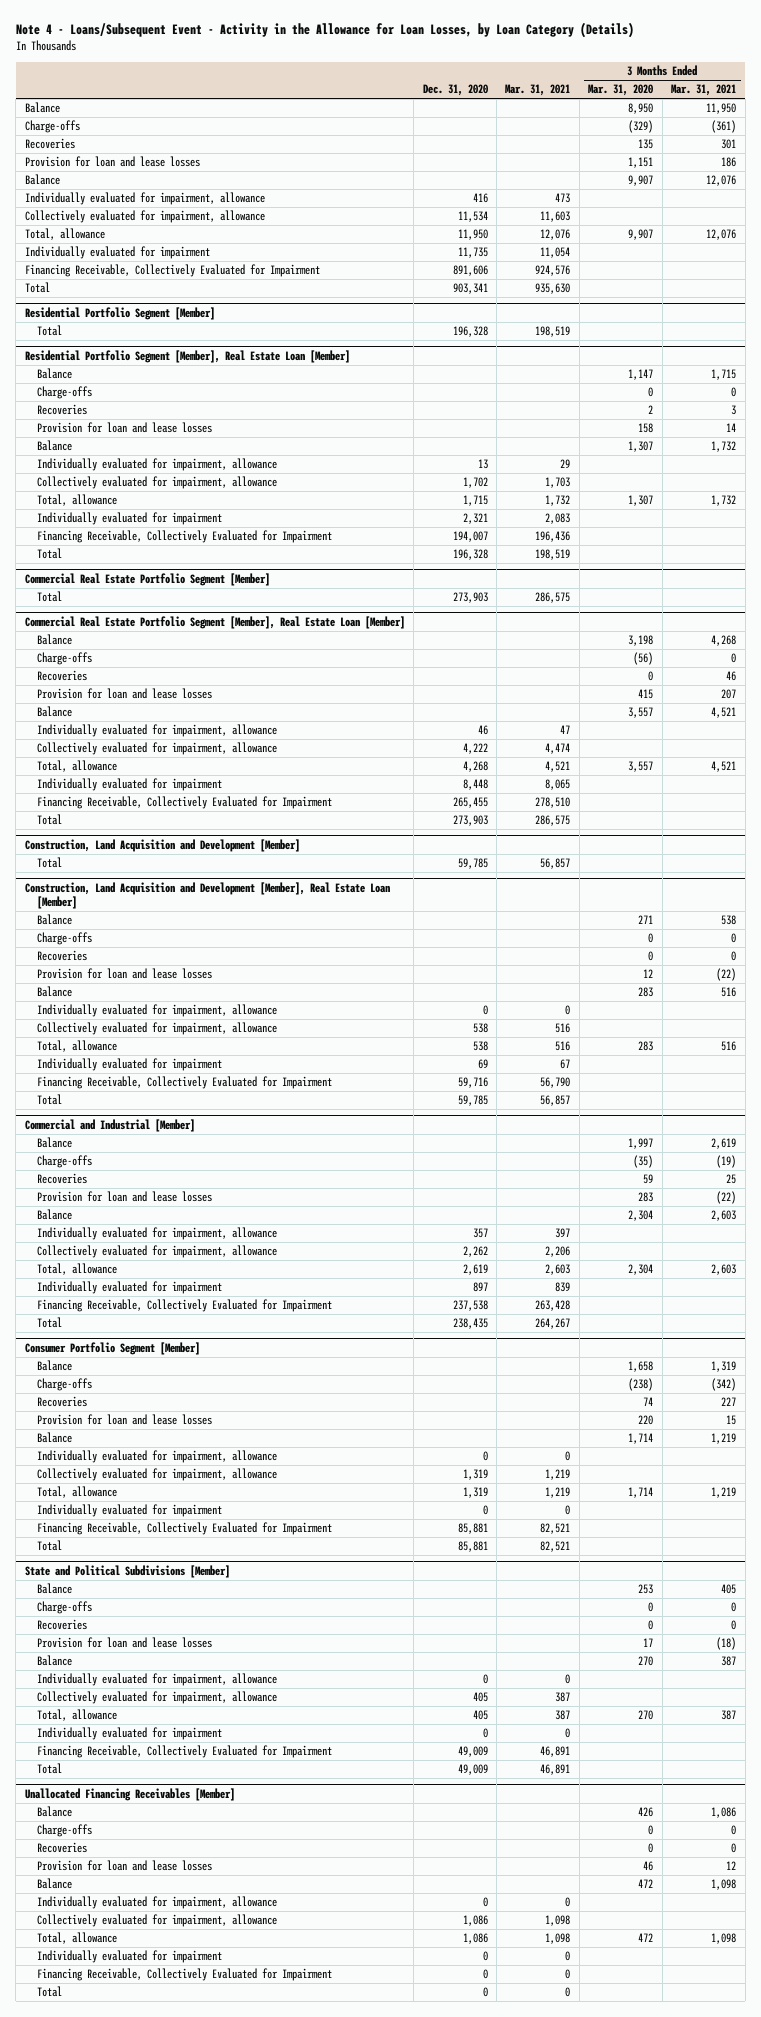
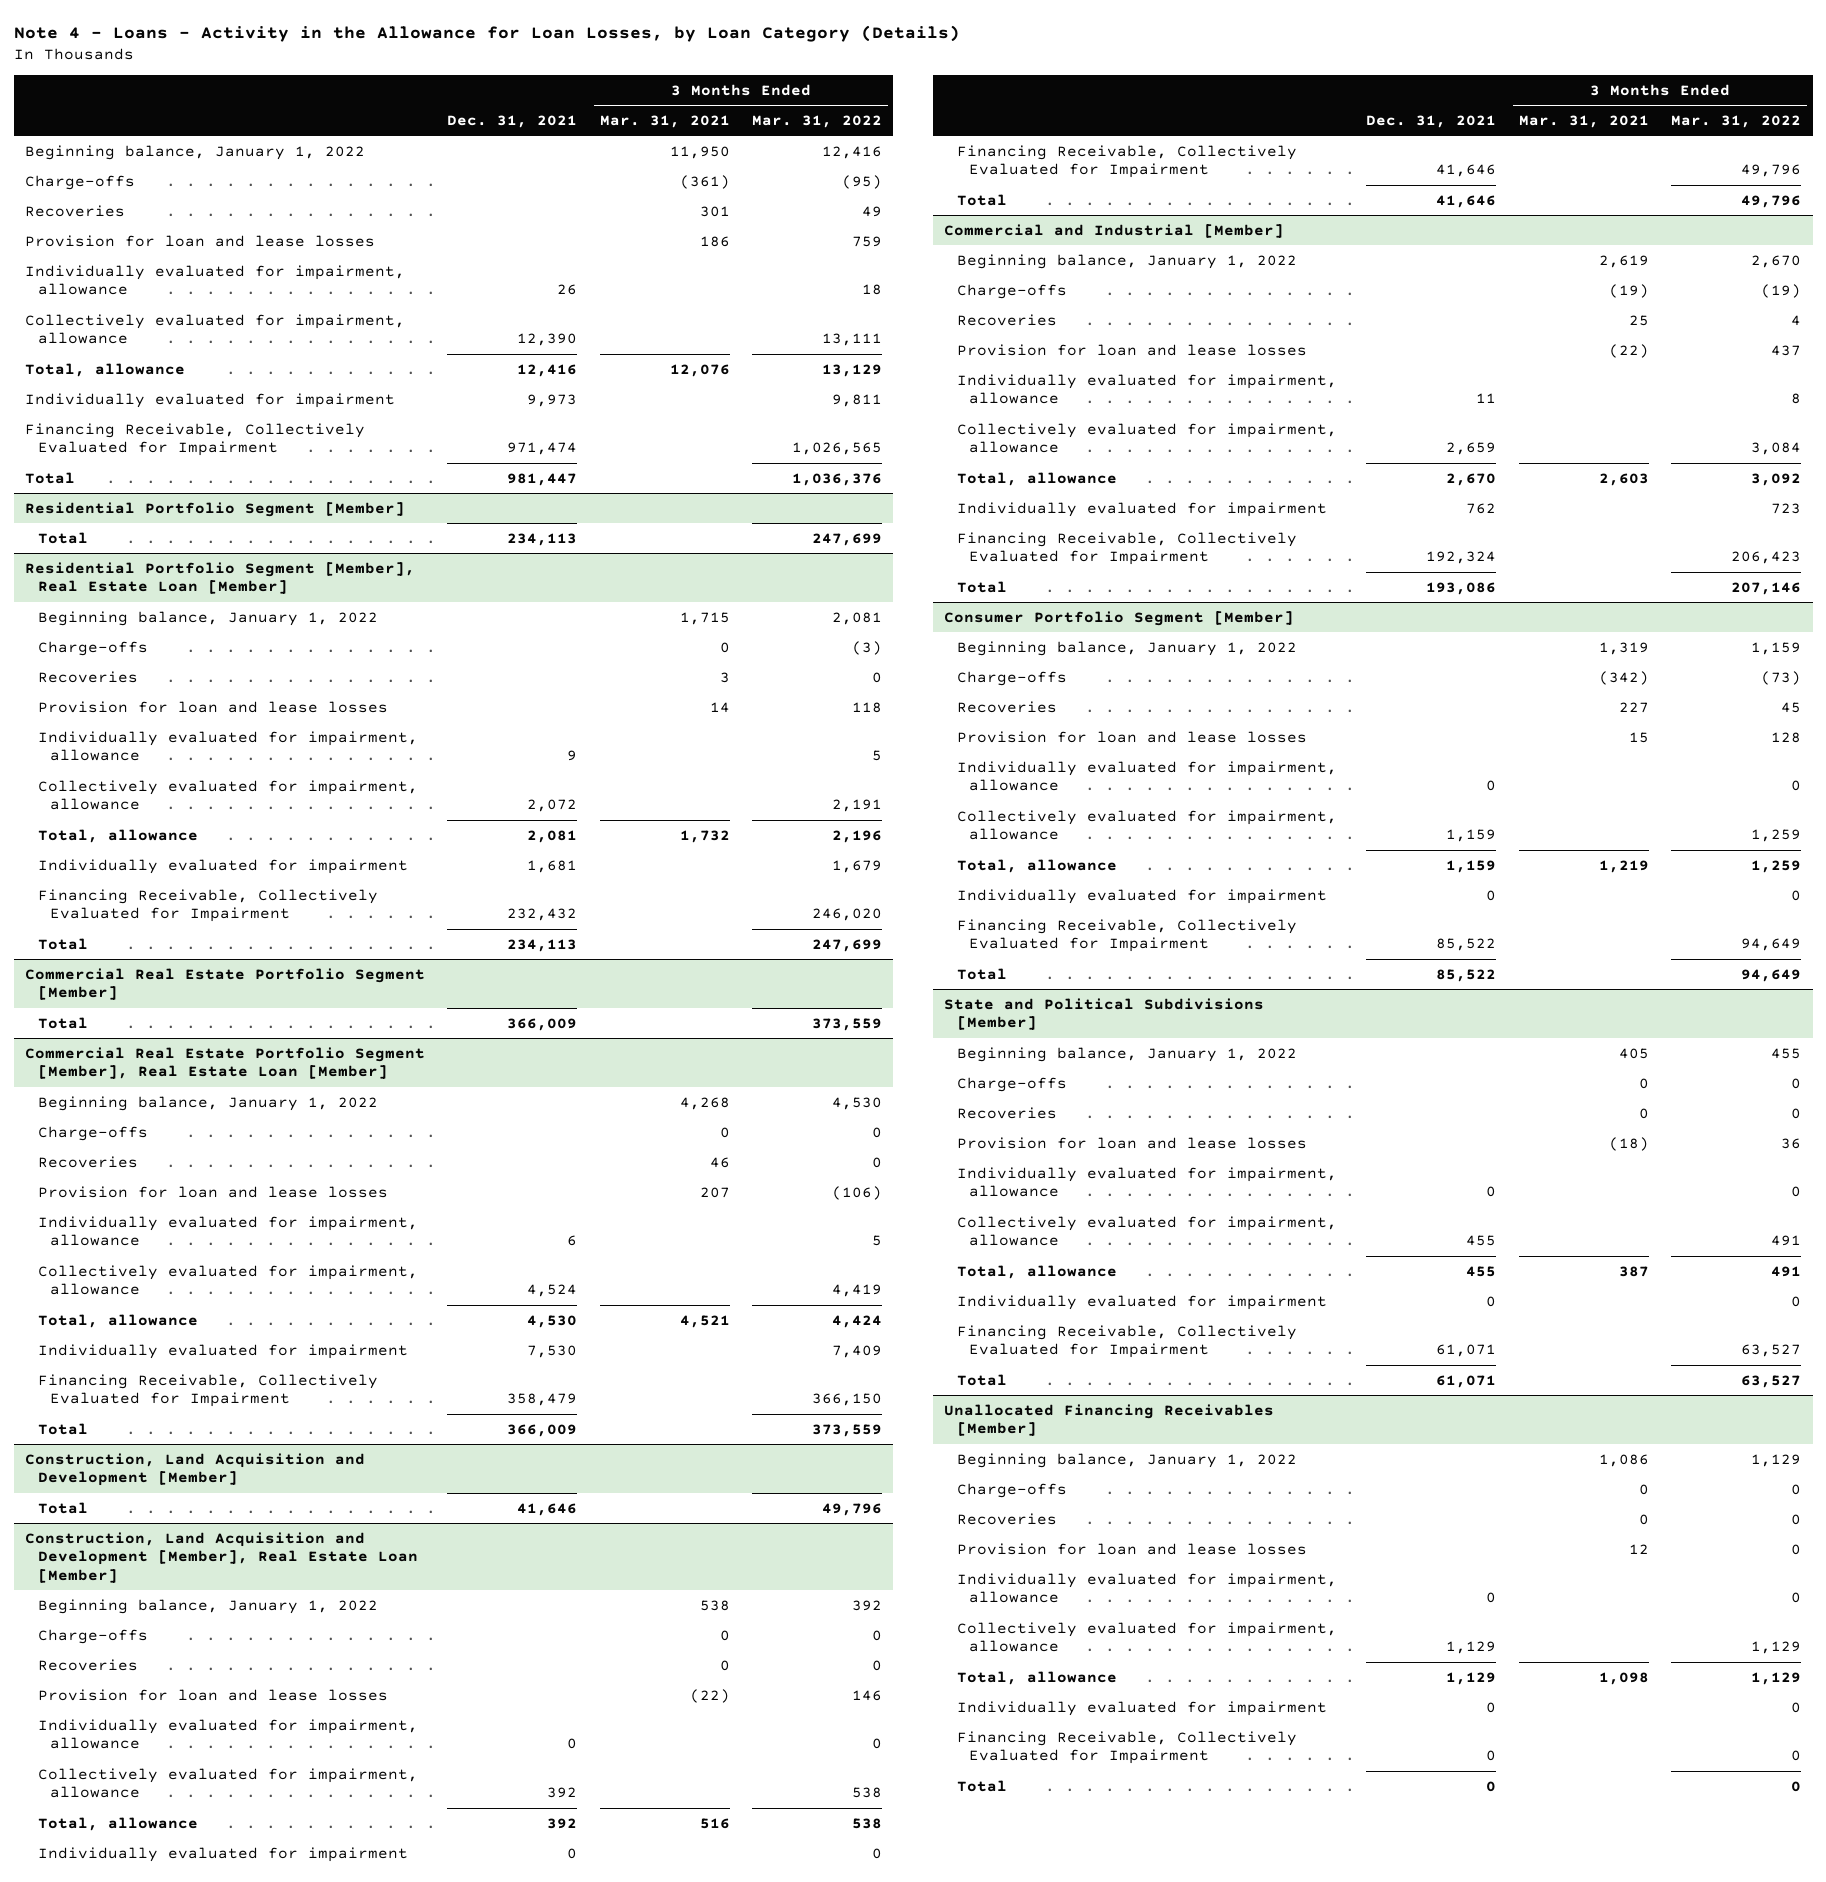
- Note 4 - Loans/Subsequent Event - Activity in the Allowance for Loan Losses, by Loan Category (Details)
+ Note 4 - Loans - Activity in the Allowance for Loan Losses, by Loan Category (Details)
- | Dec. 31, 2020 | Mar. 31, 2021 | 3 Months Ended Mar. 31, 2020 | 3 Months Ended Mar. 31, 2021
+ | Dec. 31, 2021 | 3 Months Ended Mar. 31, 2021 | 3 Months Ended Mar. 31, 2022
- Balance | | | 8,950 | 11,950
+ Beginning balance, January 1, 2022 | | 11,950 | 12,416
- Balance | | | 9,907 | 12,076
@ Residential Portfolio Segment [Member], Real Estate Loan [Member]
- Balance | | | 1,147 | 1,715
+ Beginning balance, January 1, 2022 | | 1,715 | 2,081
- Balance | | | 1,307 | 1,732
@ Commercial Real Estate Portfolio Segment [Member], Real Estate Loan [Member]
- Balance | | | 3,198 | 4,268
+ Beginning balance, January 1, 2022 | | 4,268 | 4,530
- Balance | | | 3,557 | 4,521
@ Construction, Land Acquisition and Development [Member], Real Estate Loan [Member]
- Balance | | | 271 | 538
+ Beginning balance, January 1, 2022 | | 538 | 392
- Balance | | | 283 | 516
@ Commercial and Industrial [Member]
- Balance | | | 1,997 | 2,619
+ Beginning balance, January 1, 2022 | | 2,619 | 2,670
- Balance | | | 2,304 | 2,603
@ Consumer Portfolio Segment [Member]
- Balance | | | 1,658 | 1,319
+ Beginning balance, January 1, 2022 | | 1,319 | 1,159
- Balance | | | 1,714 | 1,219
@ State and Political Subdivisions [Member]
- Balance | | | 253 | 405
+ Beginning balance, January 1, 2022 | | 405 | 455
- Balance | | | 270 | 387
@ Unallocated Financing Receivables [Member]
- Balance | | | 426 | 1,086
+ Beginning balance, January 1, 2022 | | 1,086 | 1,129
- Balance | | | 472 | 1,098

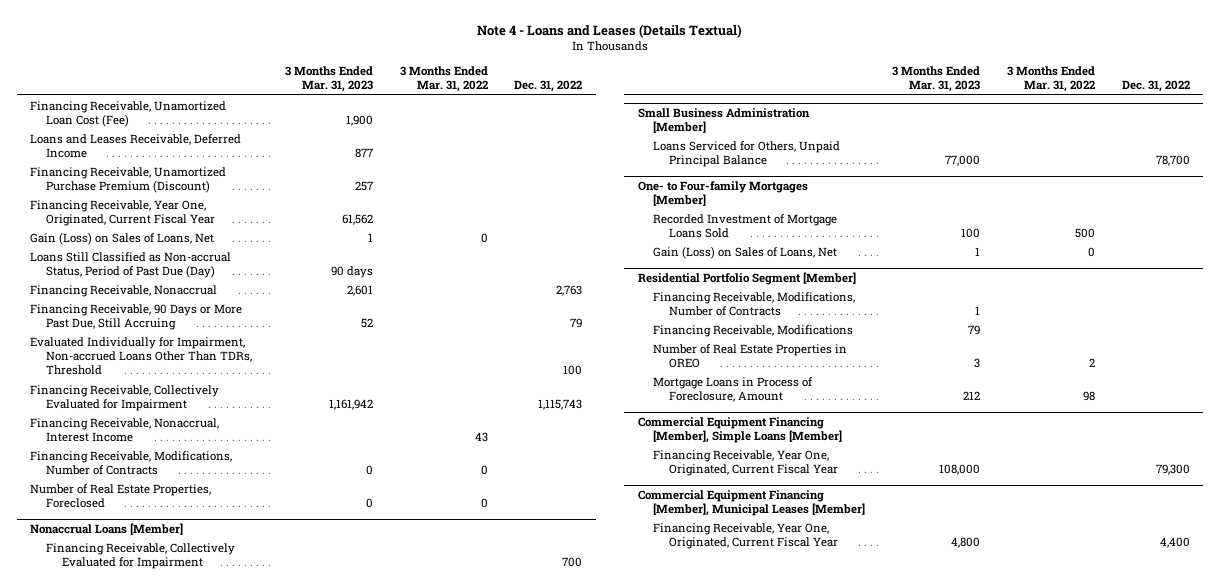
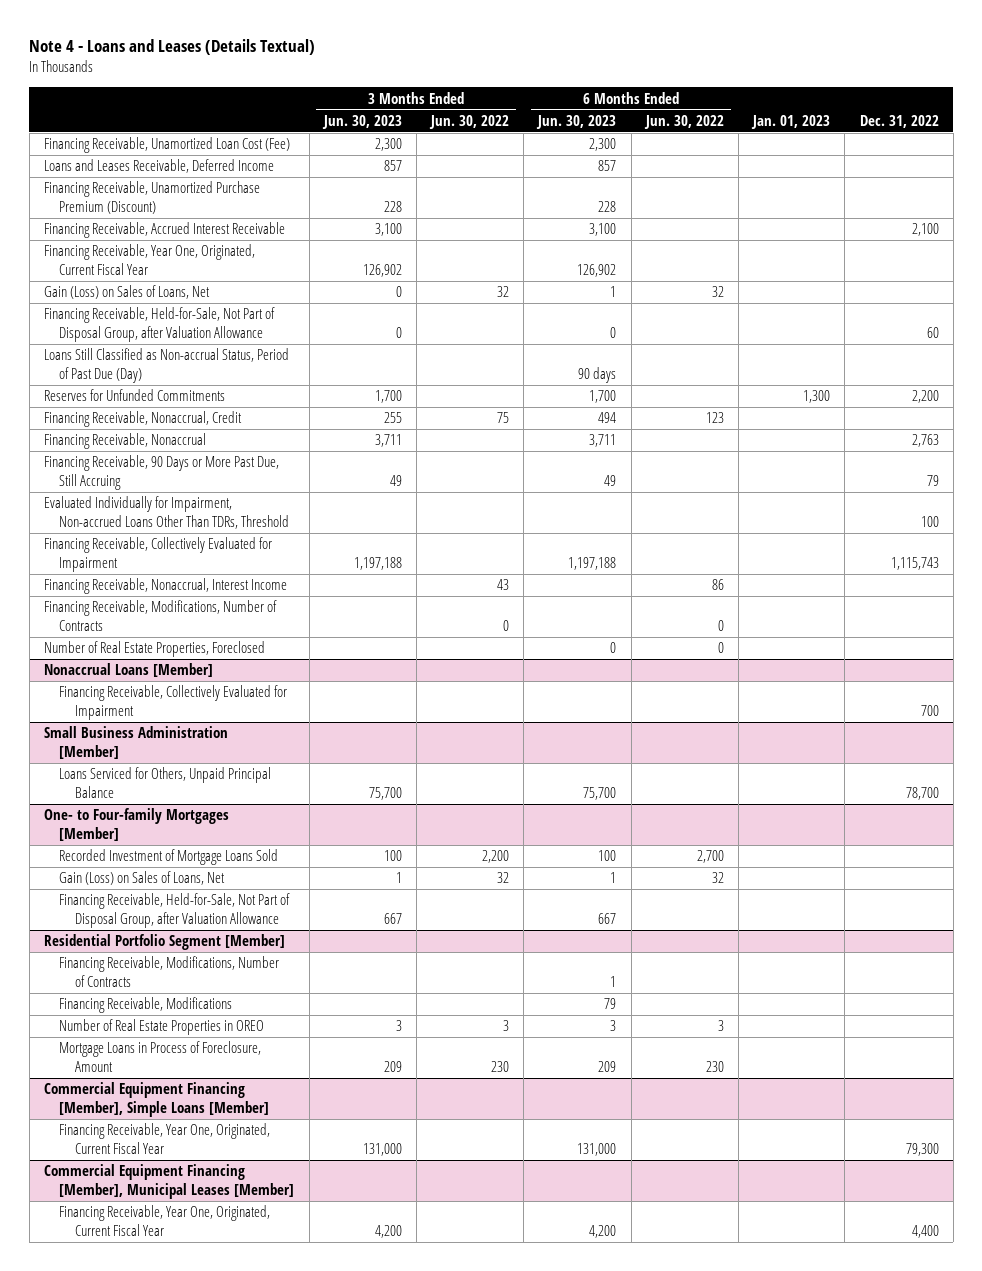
- | 3 Months Ended Mar. 31, 2023 | 3 Months Ended Mar. 31, 2022 | Dec. 31, 2022
+ | 3 Months Ended Jun. 30, 2023 | 3 Months Ended Jun. 30, 2022 | 6 Months Ended Jun. 30, 2023 | 6 Months Ended Jun. 30, 2022 | Jan. 01, 2023 | Dec. 31, 2022
+ Financing Receivable, Accrued Interest Receivable | 3,100 | | 3,100 | | | 2,100
+ Financing Receivable, Held-for-Sale, Not Part of Disposal Group, after Valuation Allowance | 0 | | 0 | | | 60
+ Reserves for Unfunded Commitments | 1,700 | | 1,700 | | 1,300 | 2,200
+ Financing Receivable, Nonaccrual, Credit | 255 | 75 | 494 | 123 | |
@ One- to Four-family Mortgages [Member]
+ Financing Receivable, Held-for-Sale, Not Part of Disposal Group, after Valuation Allowance | 667 | | 667 | | |

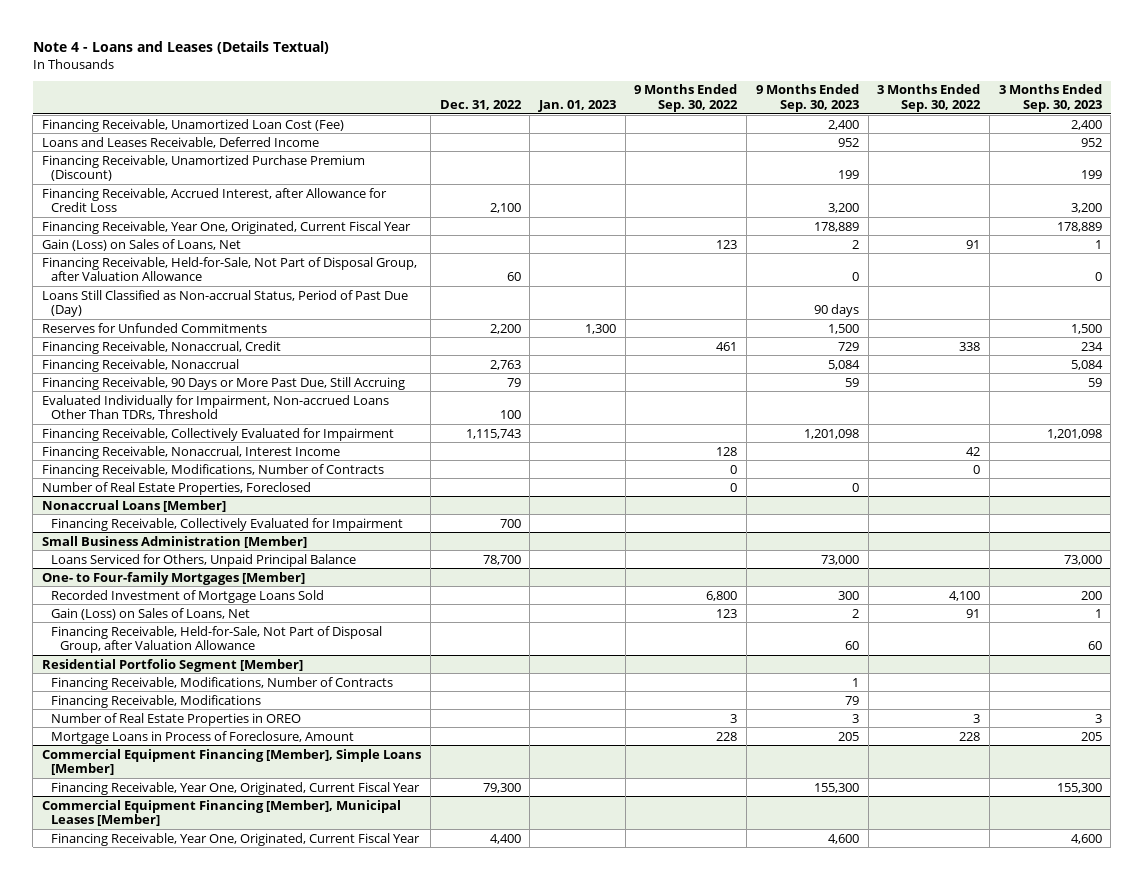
- | 3 Months Ended Jun. 30, 2023 | 3 Months Ended Jun. 30, 2022 | 6 Months Ended Jun. 30, 2023 | 6 Months Ended Jun. 30, 2022 | Jan. 01, 2023 | Dec. 31, 2022
+ | Dec. 31, 2022 | Jan. 01, 2023 | 9 Months Ended Sep. 30, 2022 | 9 Months Ended Sep. 30, 2023 | 3 Months Ended Sep. 30, 2022 | 3 Months Ended Sep. 30, 2023
- Financing Receivable, Accrued Interest Receivable | 3,100 | | 3,100 | | | 2,100
+ Financing Receivable, Accrued Interest, after Allowance for Credit Loss | 2,100 | | | 3,200 | | 3,200

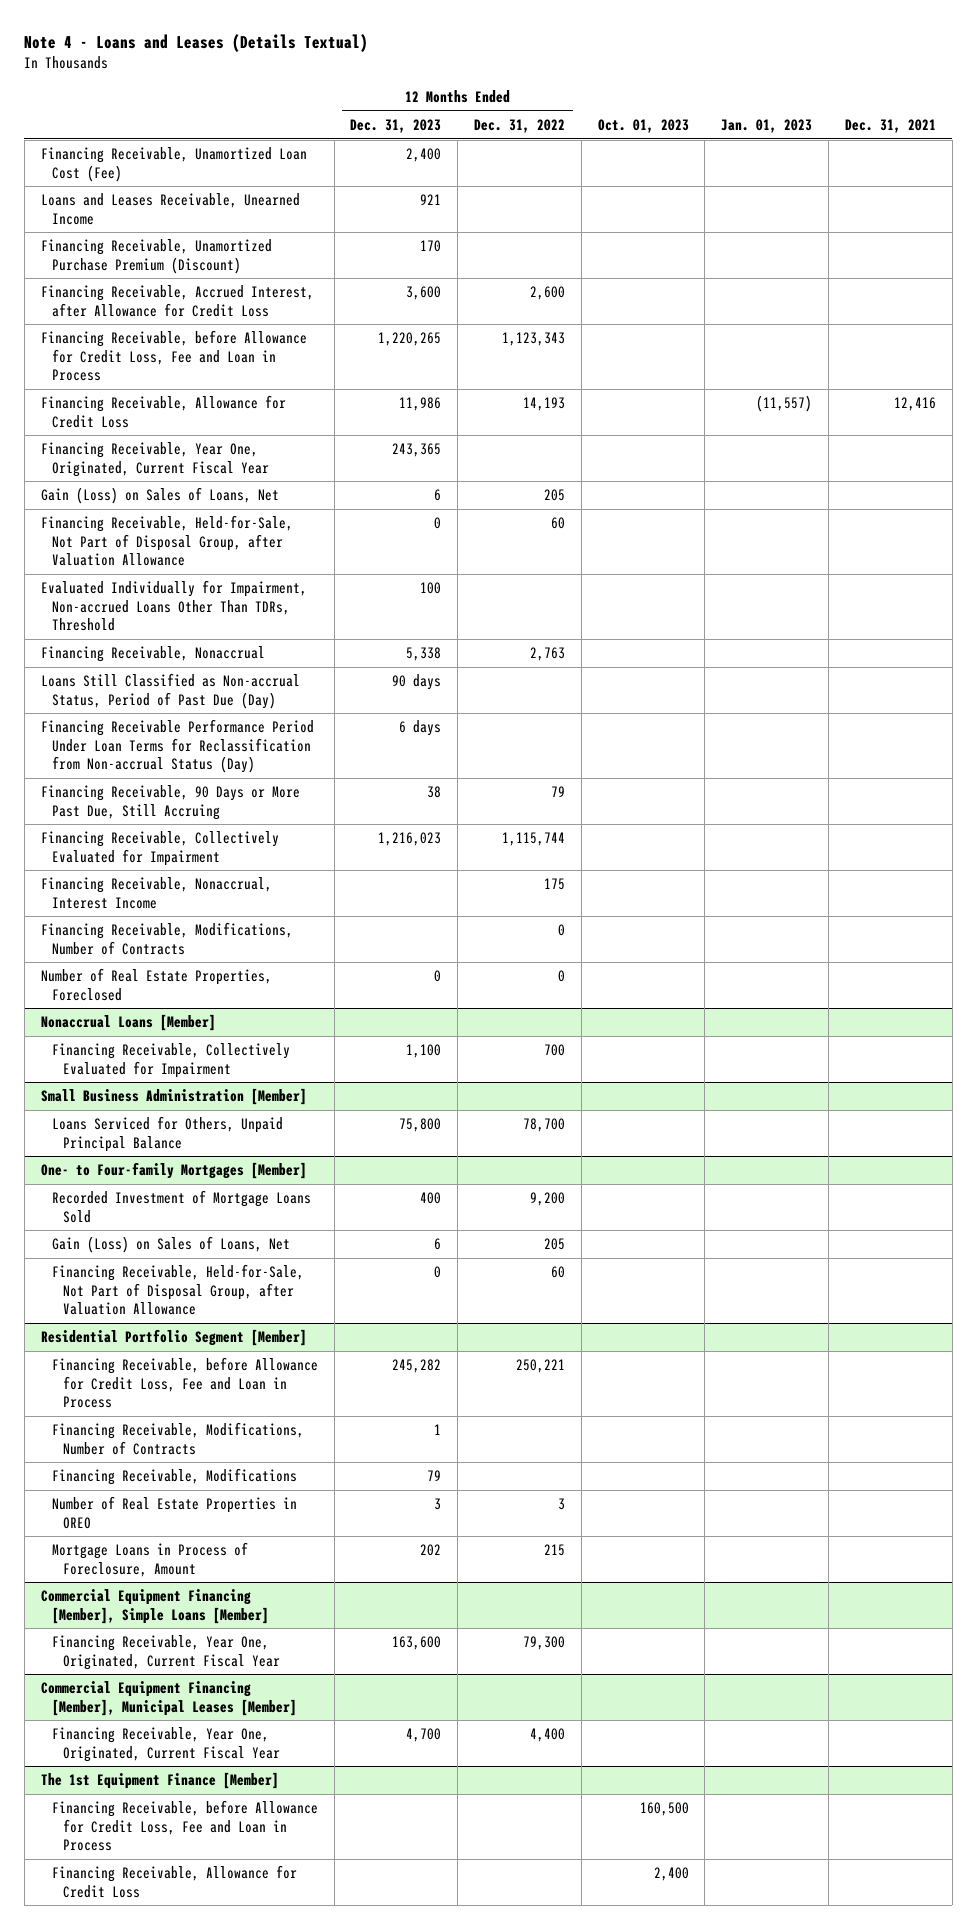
- | Dec. 31, 2022 | Jan. 01, 2023 | 9 Months Ended Sep. 30, 2022 | 9 Months Ended Sep. 30, 2023 | 3 Months Ended Sep. 30, 2022 | 3 Months Ended Sep. 30, 2023
+ | 12 Months Ended Dec. 31, 2023 | 12 Months Ended Dec. 31, 2022 | Oct. 01, 2023 | Jan. 01, 2023 | Dec. 31, 2021
- Loans and Leases Receivable, Deferred Income | | | | 952 | | 952
+ Loans and Leases Receivable, Unearned Income | 921 | | | |
+ Financing Receivable, before Allowance for Credit Loss, Fee and Loan in Process | 1,220,265 | 1,123,343 | | |
+ Financing Receivable, Allowance for Credit Loss | 11,986 | 14,193 | | (11,557) | 12,416
- Reserves for Unfunded Commitments | 2,200 | 1,300 | | 1,500 | | 1,500
- Financing Receivable, Nonaccrual, Credit | | | 461 | 729 | 338 | 234
moved up: Evaluated Individually for Impairment, Non-accrued Loans Other Than TDRs, Threshold | 100 | | | |
moved down: Loans Still Classified as Non-accrual Status, Period of Past Due (Day) | 90 days | | | |
+ Financing Receivable Performance Period Under Loan Terms for Reclassification from Non-accrual Status (Day) | 6 days | | | |
@ Residential Portfolio Segment [Member]
+ Financing Receivable, before Allowance for Credit Loss, Fee and Loan in Process | 245,282 | 250,221 | | |
+ The 1st Equipment Finance [Member]
+ Financing Receivable, before Allowance for Credit Loss, Fee and Loan in Process | | | 160,500 | |
+ Financing Receivable, Allowance for Credit Loss | | | 2,400 | |

